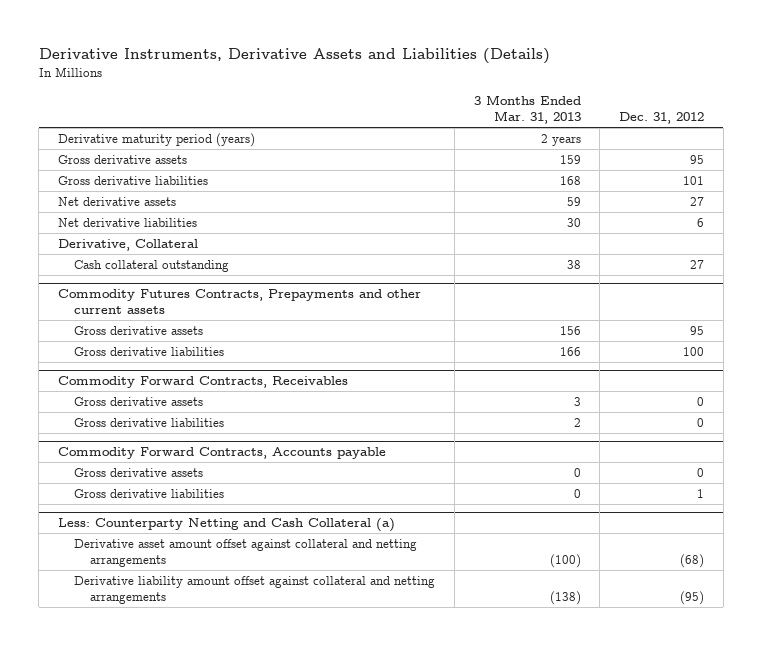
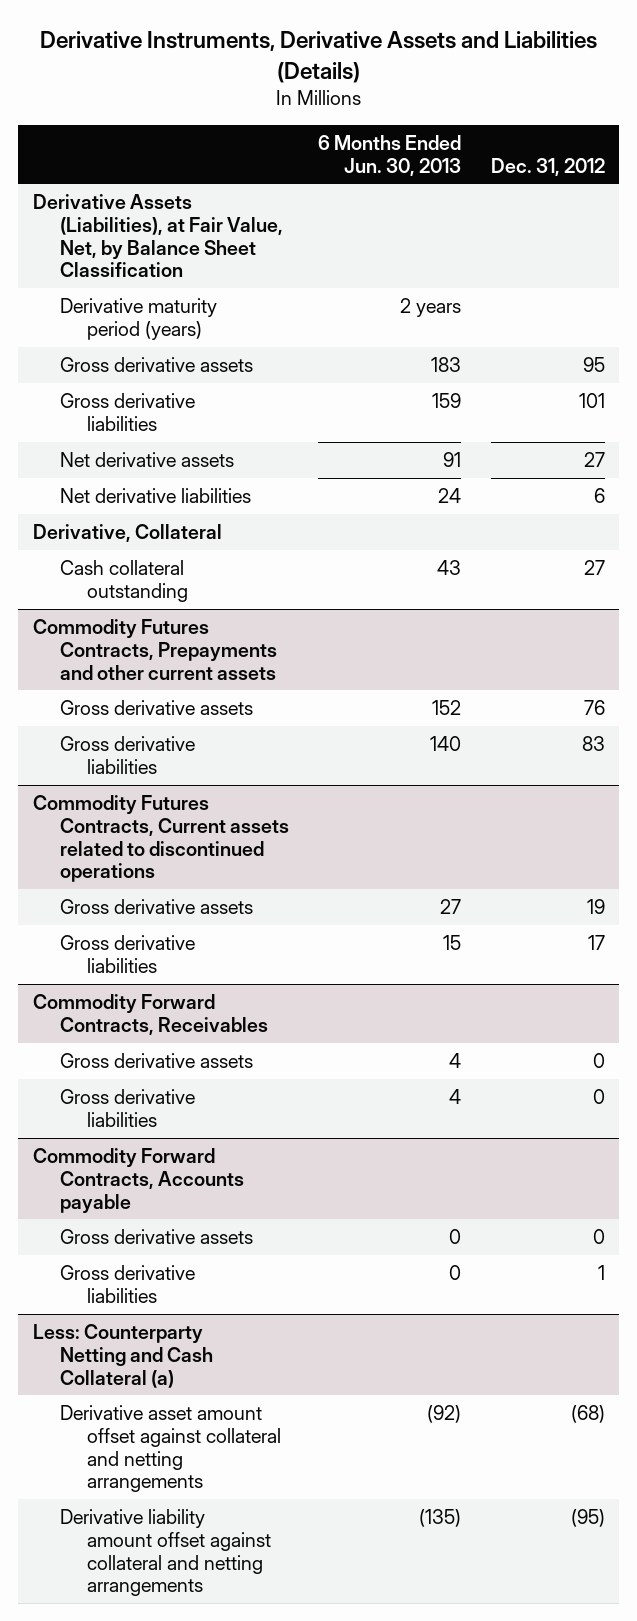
- | 3 Months Ended Mar. 31, 2013 | Dec. 31, 2012
+ | 6 Months Ended Jun. 30, 2013 | Dec. 31, 2012
+ Derivative Assets (Liabilities), at Fair Value, Net, by Balance Sheet Classification
@ Commodity Futures Contracts, Prepayments and other current assets
- Gross derivative assets | 156 | 95
- Gross derivative liabilities | 166 | 100
+ Gross derivative assets | 152 | 76
+ Gross derivative liabilities | 140 | 83
+ Commodity Futures Contracts, Current assets related to discontinued operations
+ Gross derivative assets | 27 | 19
+ Gross derivative liabilities | 15 | 17

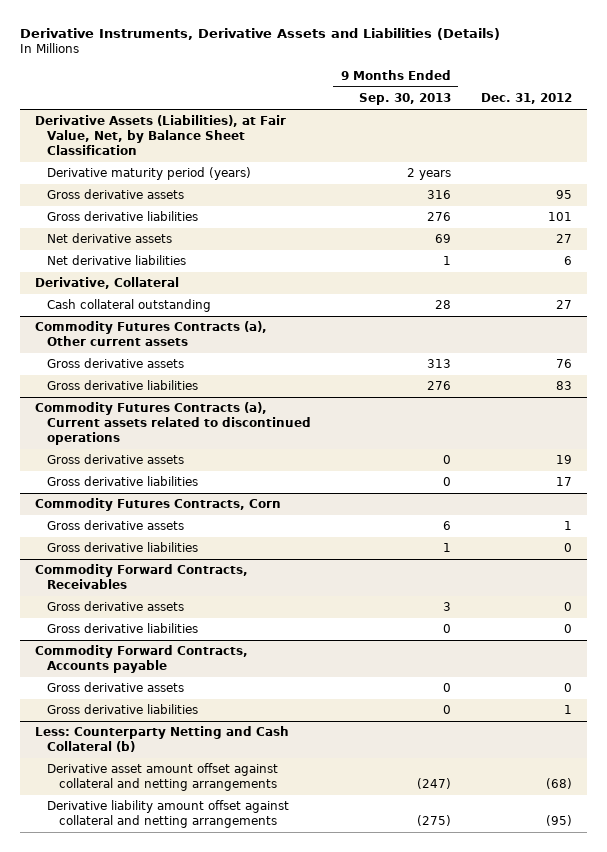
- | 6 Months Ended Jun. 30, 2013 | Dec. 31, 2012
+ | 9 Months Ended Sep. 30, 2013 | Dec. 31, 2012
- Commodity Futures Contracts, Prepayments and other current assets
+ Commodity Futures Contracts (a), Other current assets
- Commodity Futures Contracts, Current assets related to discontinued operations
+ Commodity Futures Contracts (a), Current assets related to discontinued operations
+ Commodity Futures Contracts, Corn
+ Gross derivative assets | 6 | 1
+ Gross derivative liabilities | 1 | 0
- Less: Counterparty Netting and Cash Collateral (a)
+ Less: Counterparty Netting and Cash Collateral (b)

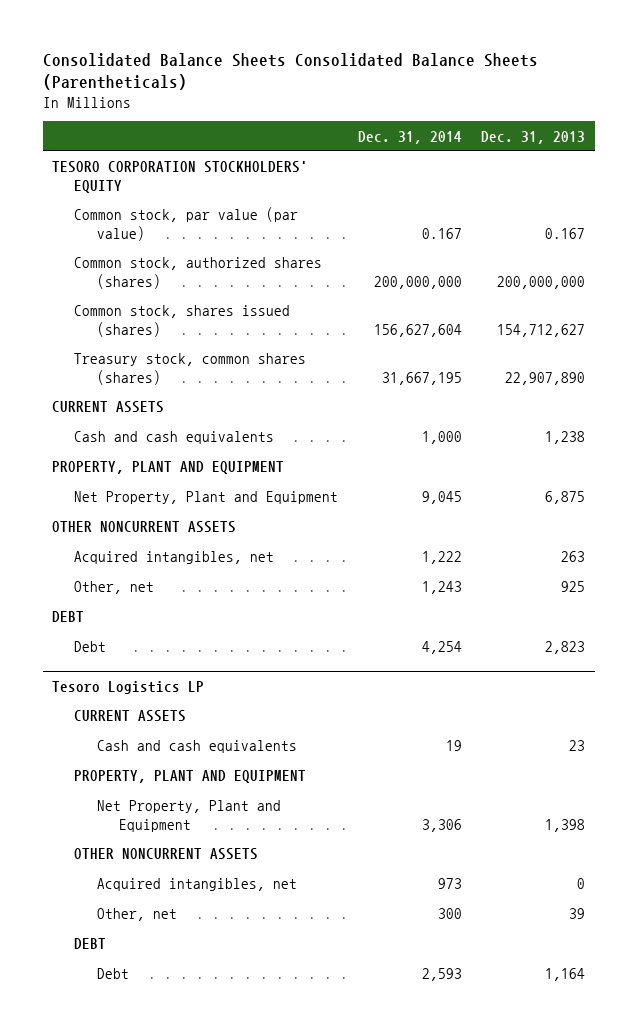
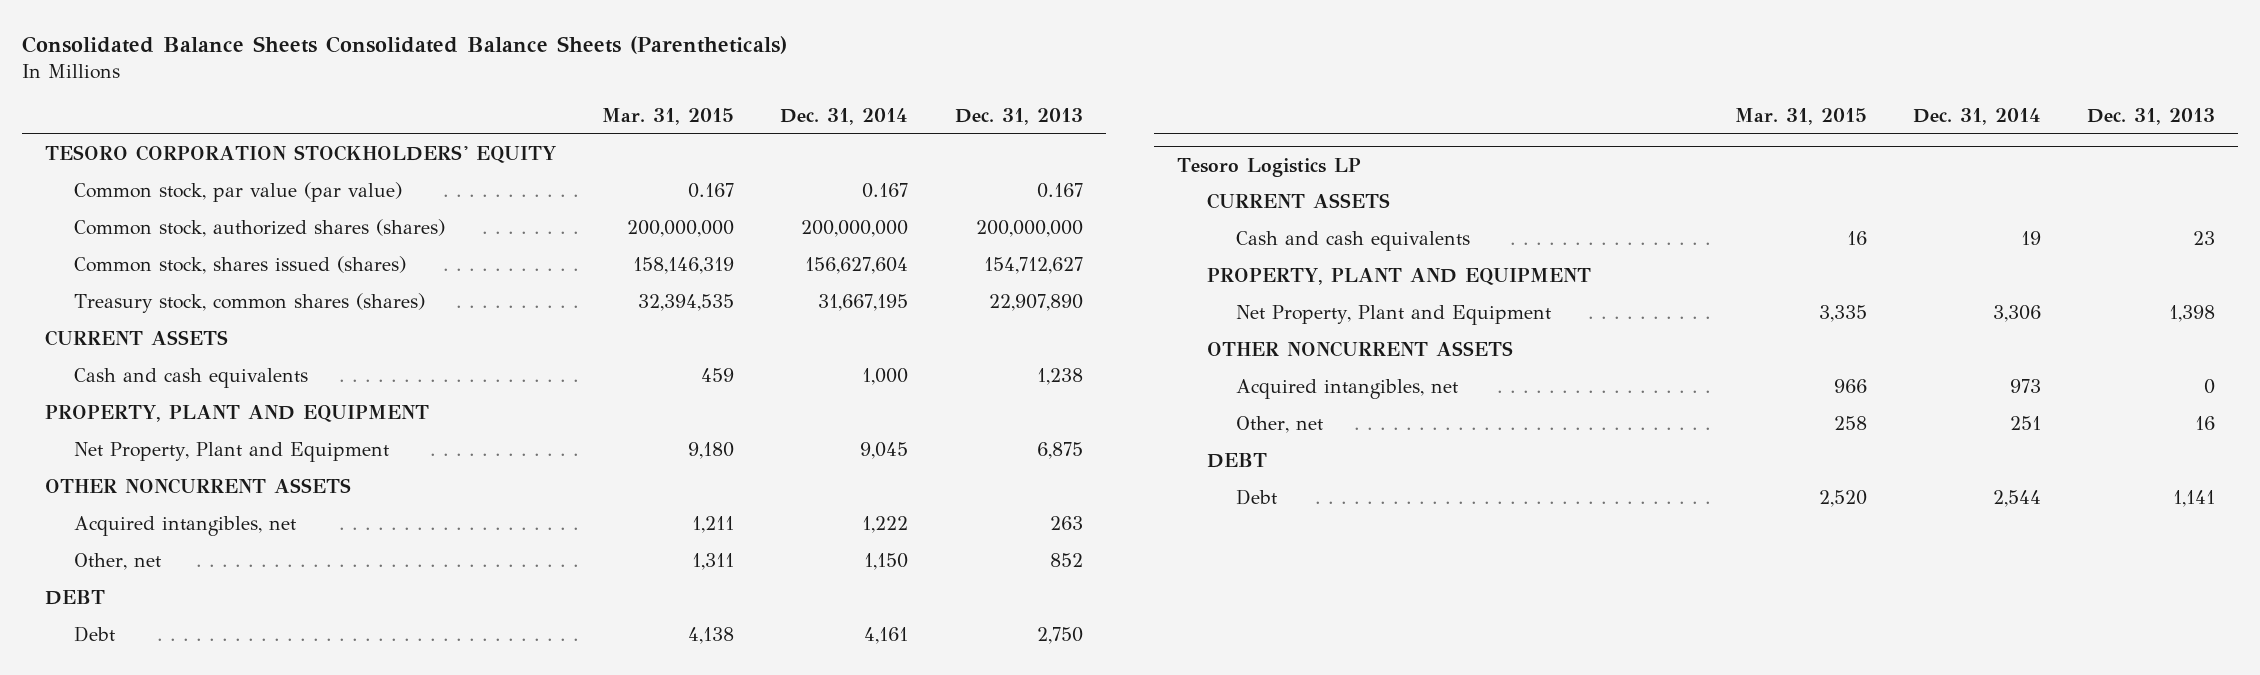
- | Dec. 31, 2014 | Dec. 31, 2013
+ | Mar. 31, 2015 | Dec. 31, 2014 | Dec. 31, 2013
- Other, net | 1,243 | 925
+ Other, net | 1,311 | 1,150 | 852
- Debt | 4,254 | 2,823
+ Debt | 4,138 | 4,161 | 2,750
@ Tesoro Logistics LP
- Other, net | 300 | 39
+ Other, net | 258 | 251 | 16
- Debt | 2,593 | 1,164
+ Debt | 2,520 | 2,544 | 1,141

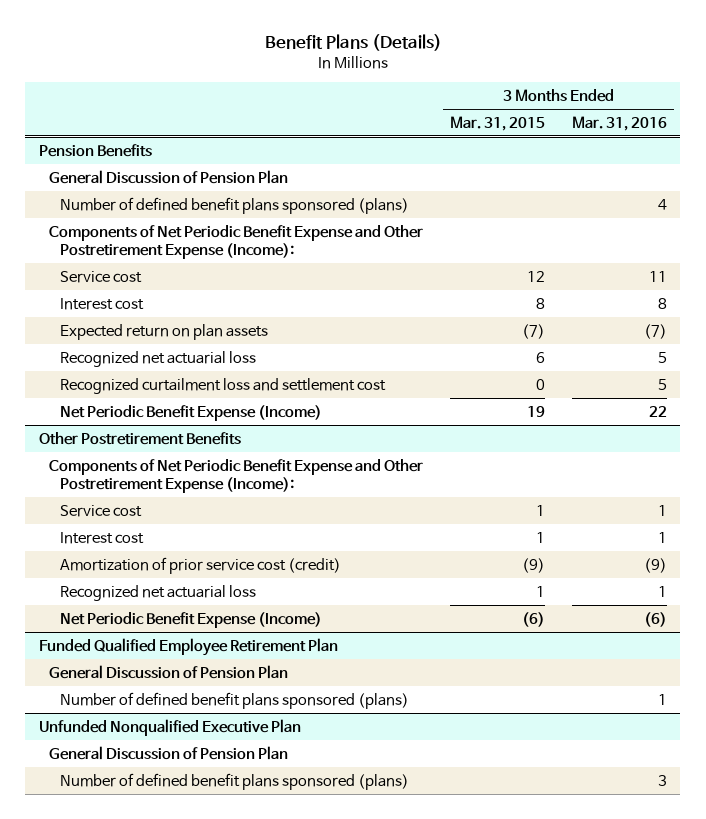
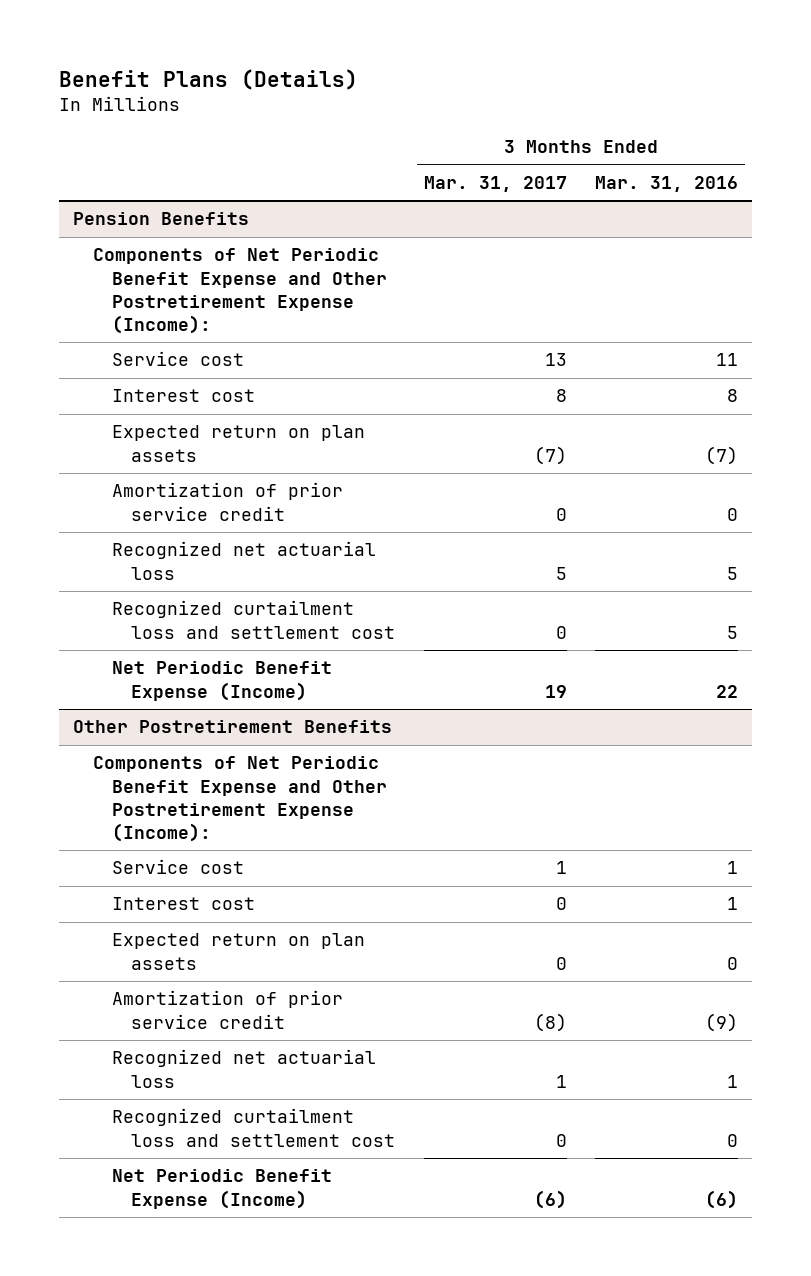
- | 3 Months Ended Mar. 31, 2015 | 3 Months Ended Mar. 31, 2016
+ | 3 Months Ended Mar. 31, 2017 | 3 Months Ended Mar. 31, 2016
@ Pension Benefits
- General Discussion of Pension Plan
- Number of defined benefit plans sponsored (plans) | | 4
+ Amortization of prior service credit | 0 | 0
@ Other Postretirement Benefits
- Amortization of prior service cost (credit) | (9) | (9)
+ Expected return on plan assets | 0 | 0
+ Amortization of prior service credit | (8) | (9)
+ Recognized curtailment loss and settlement cost | 0 | 0
- Funded Qualified Employee Retirement Plan
- General Discussion of Pension Plan
- Number of defined benefit plans sponsored (plans) | | 1
- Unfunded Nonqualified Executive Plan
- General Discussion of Pension Plan
- Number of defined benefit plans sponsored (plans) | | 3

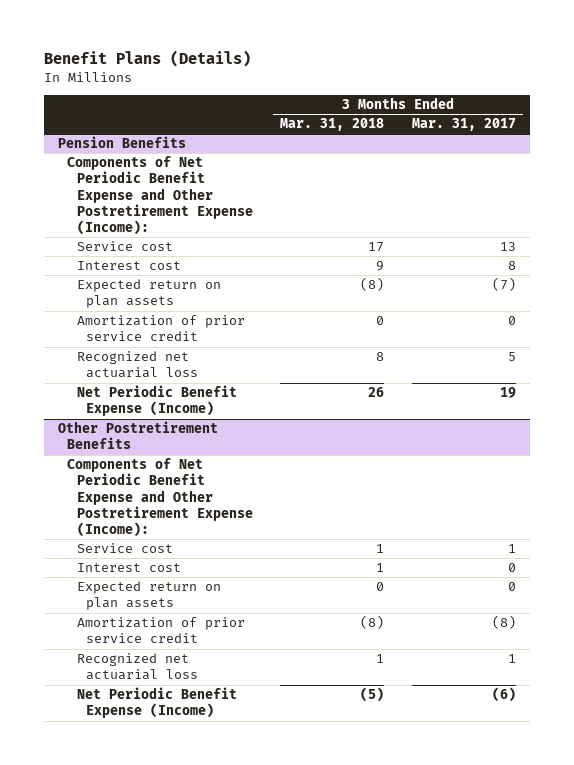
- | 3 Months Ended Mar. 31, 2017 | 3 Months Ended Mar. 31, 2016
+ | 3 Months Ended Mar. 31, 2018 | 3 Months Ended Mar. 31, 2017
@ Pension Benefits
- Recognized curtailment loss and settlement cost | 0 | 5
@ Other Postretirement Benefits
- Recognized curtailment loss and settlement cost | 0 | 0

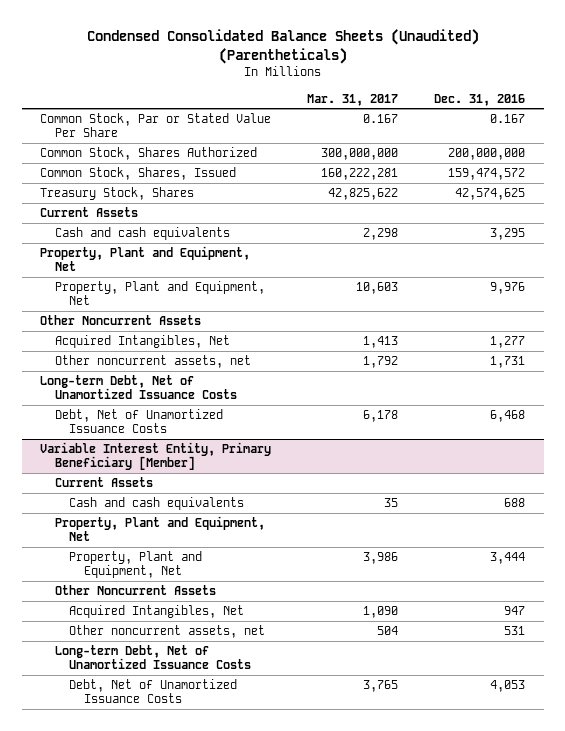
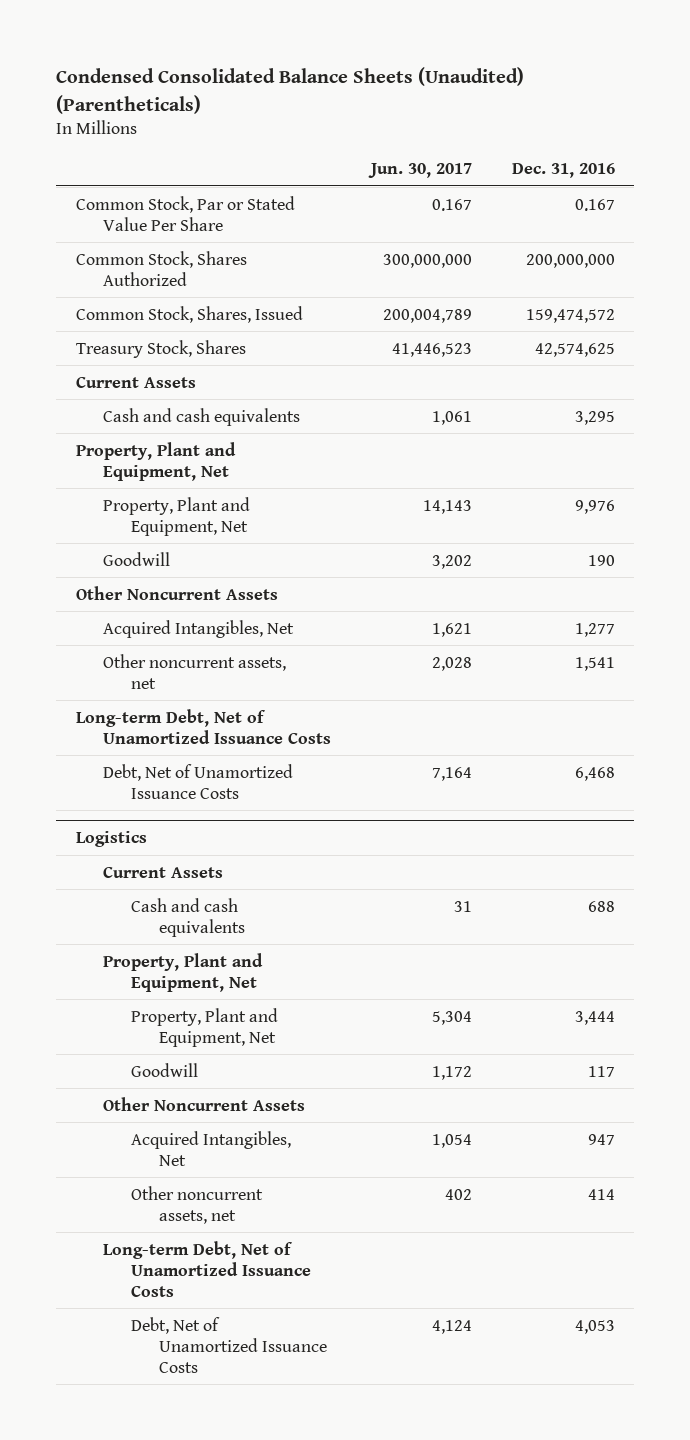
- | Mar. 31, 2017 | Dec. 31, 2016
+ | Jun. 30, 2017 | Dec. 31, 2016
+ Goodwill | 3,202 | 190
- Other noncurrent assets, net | 1,792 | 1,731
+ Other noncurrent assets, net | 2,028 | 1,541
- Variable Interest Entity, Primary Beneficiary [Member]
+ Logistics
+ Goodwill | 1,172 | 117
- Other noncurrent assets, net | 504 | 531
+ Other noncurrent assets, net | 402 | 414

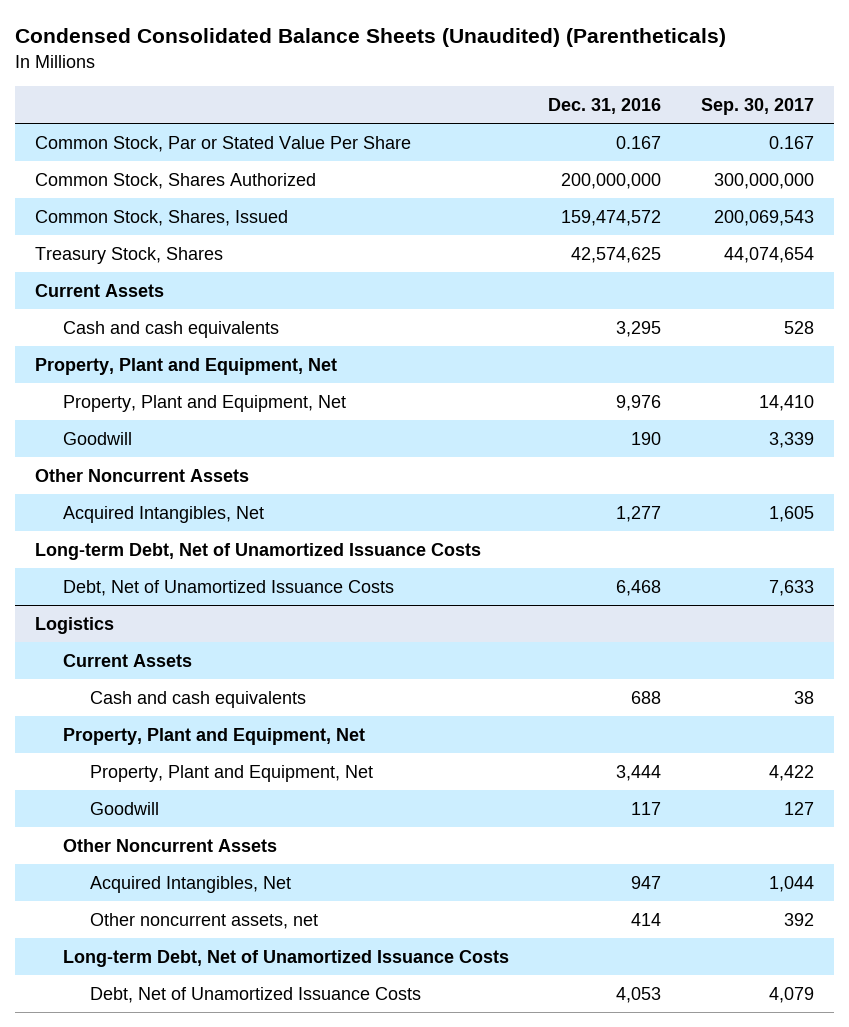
- | Jun. 30, 2017 | Dec. 31, 2016
+ | Dec. 31, 2016 | Sep. 30, 2017
- Other noncurrent assets, net | 2,028 | 1,541

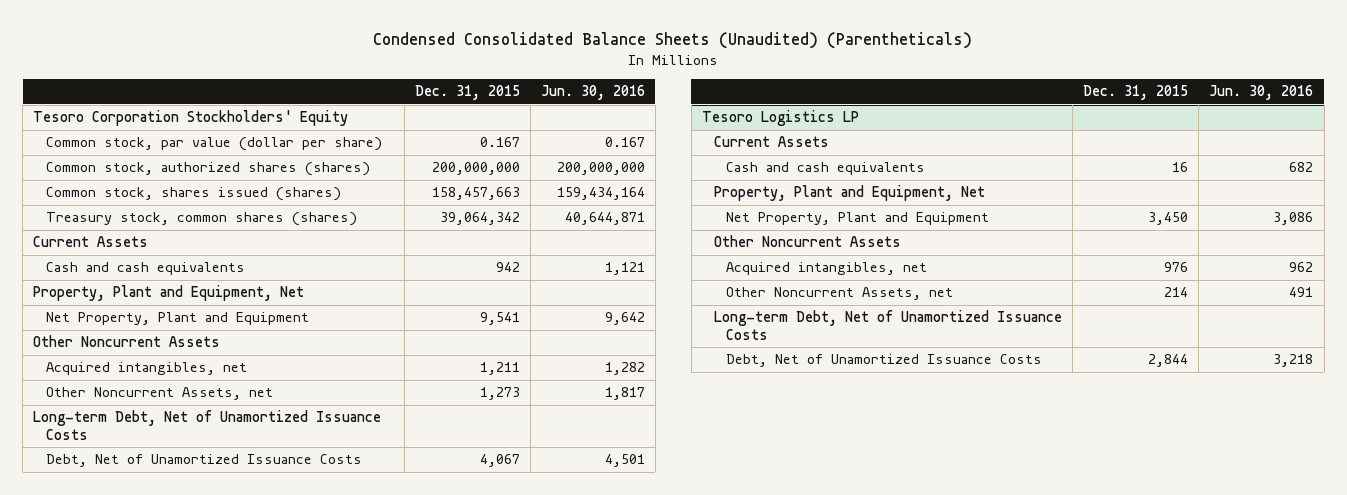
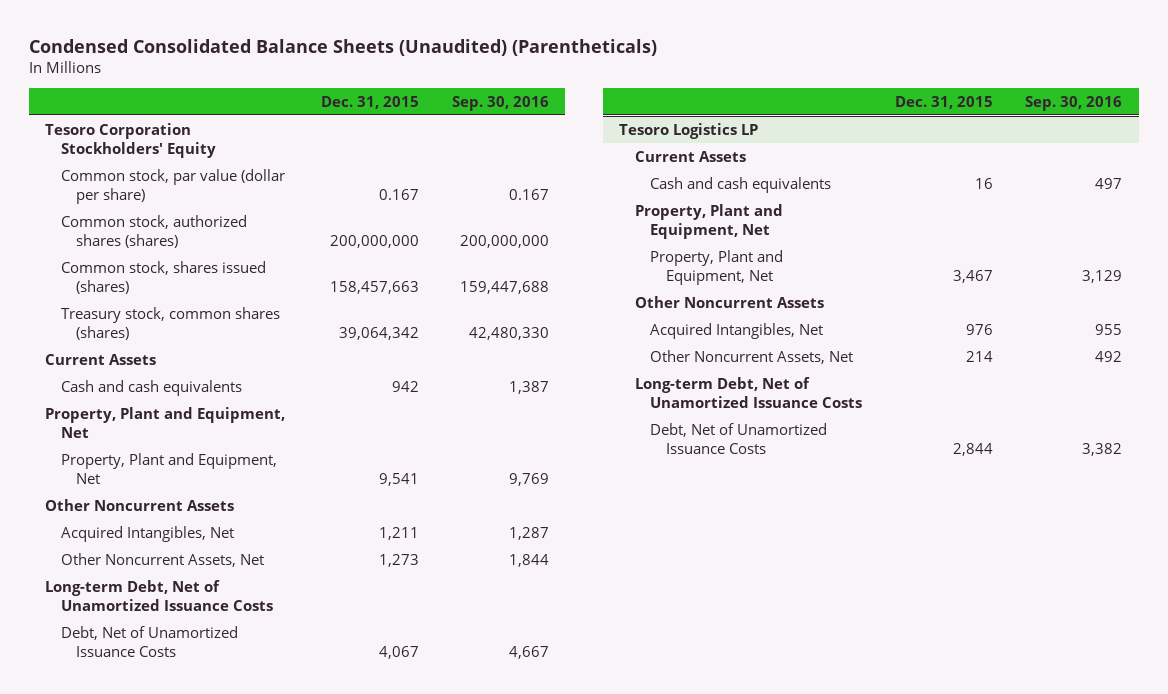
- | Dec. 31, 2015 | Jun. 30, 2016
+ | Dec. 31, 2015 | Sep. 30, 2016
- Net Property, Plant and Equipment | 9,541 | 9,642
+ Property, Plant and Equipment, Net | 9,541 | 9,769
- Acquired intangibles, net | 1,211 | 1,282
- Other Noncurrent Assets, net | 1,273 | 1,817
+ Acquired Intangibles, Net | 1,211 | 1,287
+ Other Noncurrent Assets, Net | 1,273 | 1,844
@ Tesoro Logistics LP
- Net Property, Plant and Equipment | 3,450 | 3,086
+ Property, Plant and Equipment, Net | 3,467 | 3,129
- Acquired intangibles, net | 976 | 962
- Other Noncurrent Assets, net | 214 | 491
+ Acquired Intangibles, Net | 976 | 955
+ Other Noncurrent Assets, Net | 214 | 492

